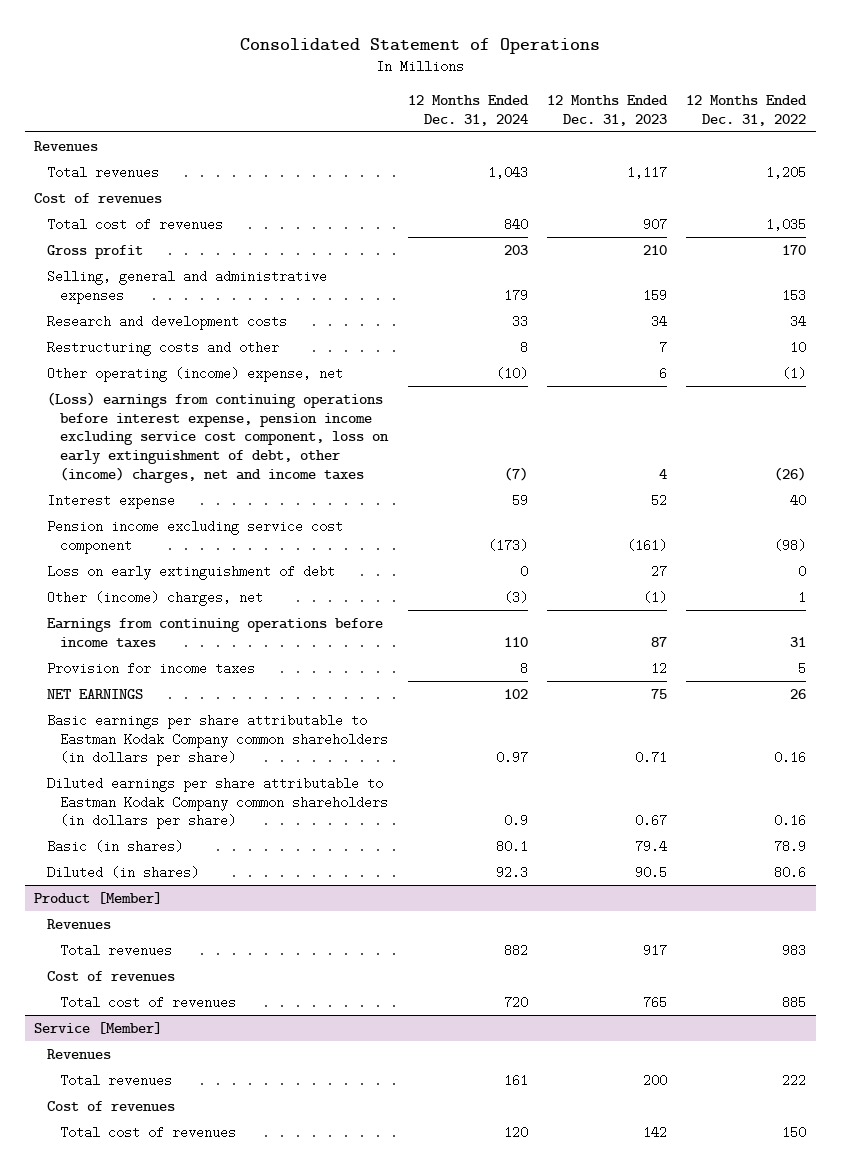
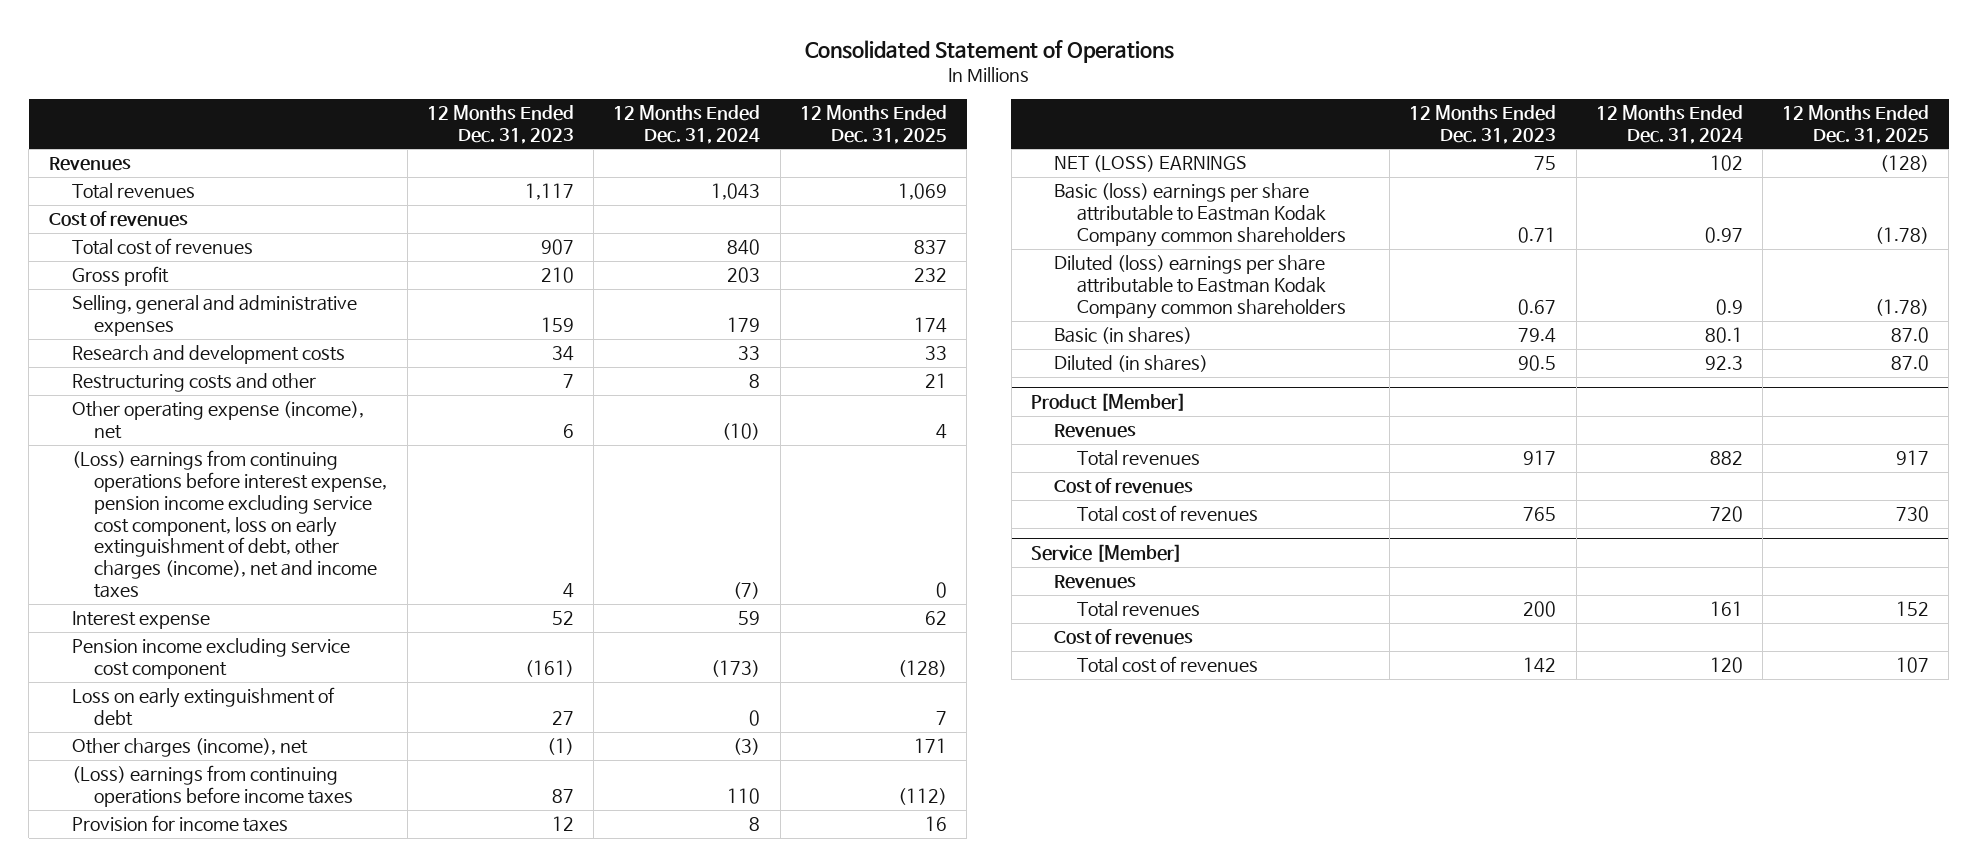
- | 12 Months Ended Dec. 31, 2024 | 12 Months Ended Dec. 31, 2023 | 12 Months Ended Dec. 31, 2022
+ | 12 Months Ended Dec. 31, 2023 | 12 Months Ended Dec. 31, 2024 | 12 Months Ended Dec. 31, 2025
- Other operating (income) expense, net | (10) | 6 | (1)
- (Loss) earnings from continuing operations before interest expense, pension income excluding service cost component, loss on early extinguishment of debt, other (income) charges, net and income taxes | (7) | 4 | (26)
+ Other operating expense (income), net | 6 | (10) | 4
+ (Loss) earnings from continuing operations before interest expense, pension income excluding service cost component, loss on early extinguishment of debt, other charges (income), net and income taxes | 4 | (7) | 0
- Other (income) charges, net | (3) | (1) | 1
- Earnings from continuing operations before income taxes | 110 | 87 | 31
+ Other charges (income), net | (1) | (3) | 171
+ (Loss) earnings from continuing operations before income taxes | 87 | 110 | (112)
- NET EARNINGS | 102 | 75 | 26
- Basic earnings per share attributable to Eastman Kodak Company common shareholders (in dollars per share) | 0.97 | 0.71 | 0.16
- Diluted earnings per share attributable to Eastman Kodak Company common shareholders (in dollars per share) | 0.9 | 0.67 | 0.16
+ NET (LOSS) EARNINGS | 75 | 102 | (128)
+ Basic (loss) earnings per share attributable to Eastman Kodak Company common shareholders | 0.71 | 0.97 | (1.78)
+ Diluted (loss) earnings per share attributable to Eastman Kodak Company common shareholders | 0.67 | 0.9 | (1.78)

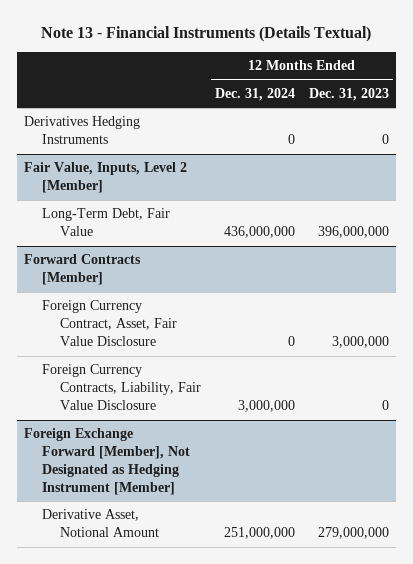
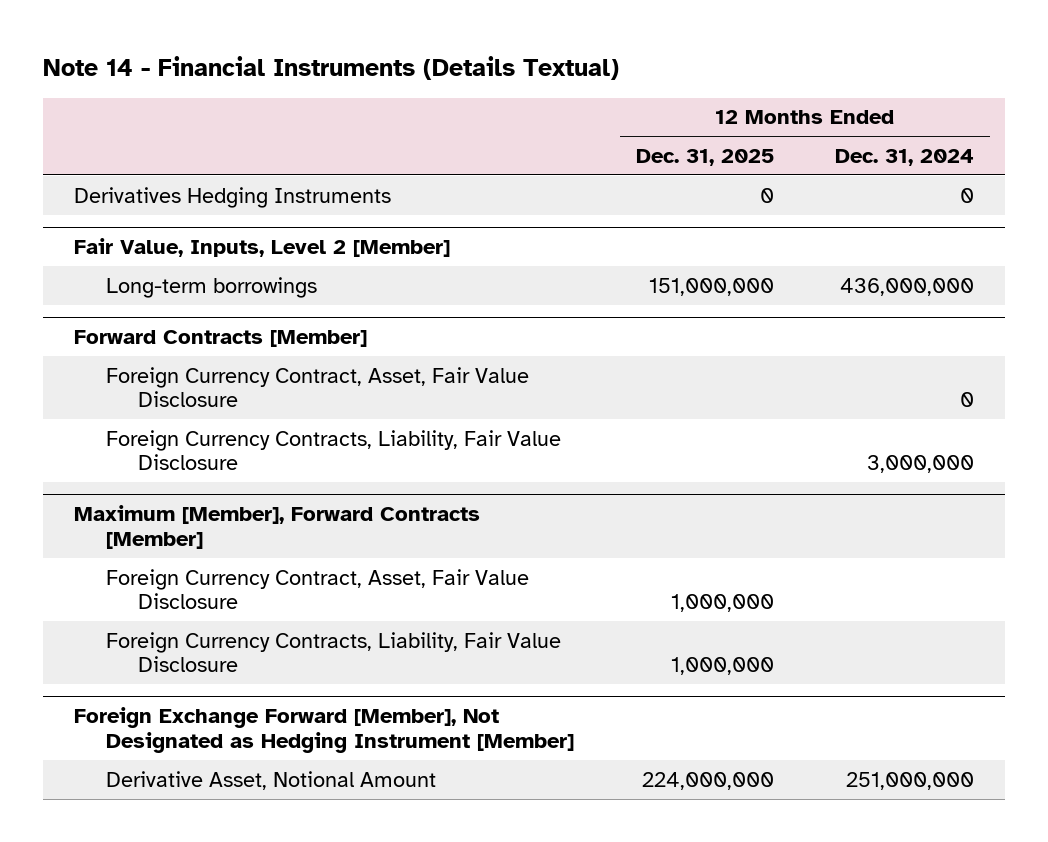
- Note 13 - Financial Instruments (Details Textual)
+ Note 14 - Financial Instruments (Details Textual)
- | 12 Months Ended Dec. 31, 2024 | 12 Months Ended Dec. 31, 2023
+ | 12 Months Ended Dec. 31, 2025 | 12 Months Ended Dec. 31, 2024
@ Fair Value, Inputs, Level 2 [Member]
- Long-Term Debt, Fair Value | 436,000,000 | 396,000,000
+ Long-term borrowings | 151,000,000 | 436,000,000
+ Maximum [Member], Forward Contracts [Member]
+ Foreign Currency Contract, Asset, Fair Value Disclosure | 1,000,000 |
+ Foreign Currency Contracts, Liability, Fair Value Disclosure | 1,000,000 |

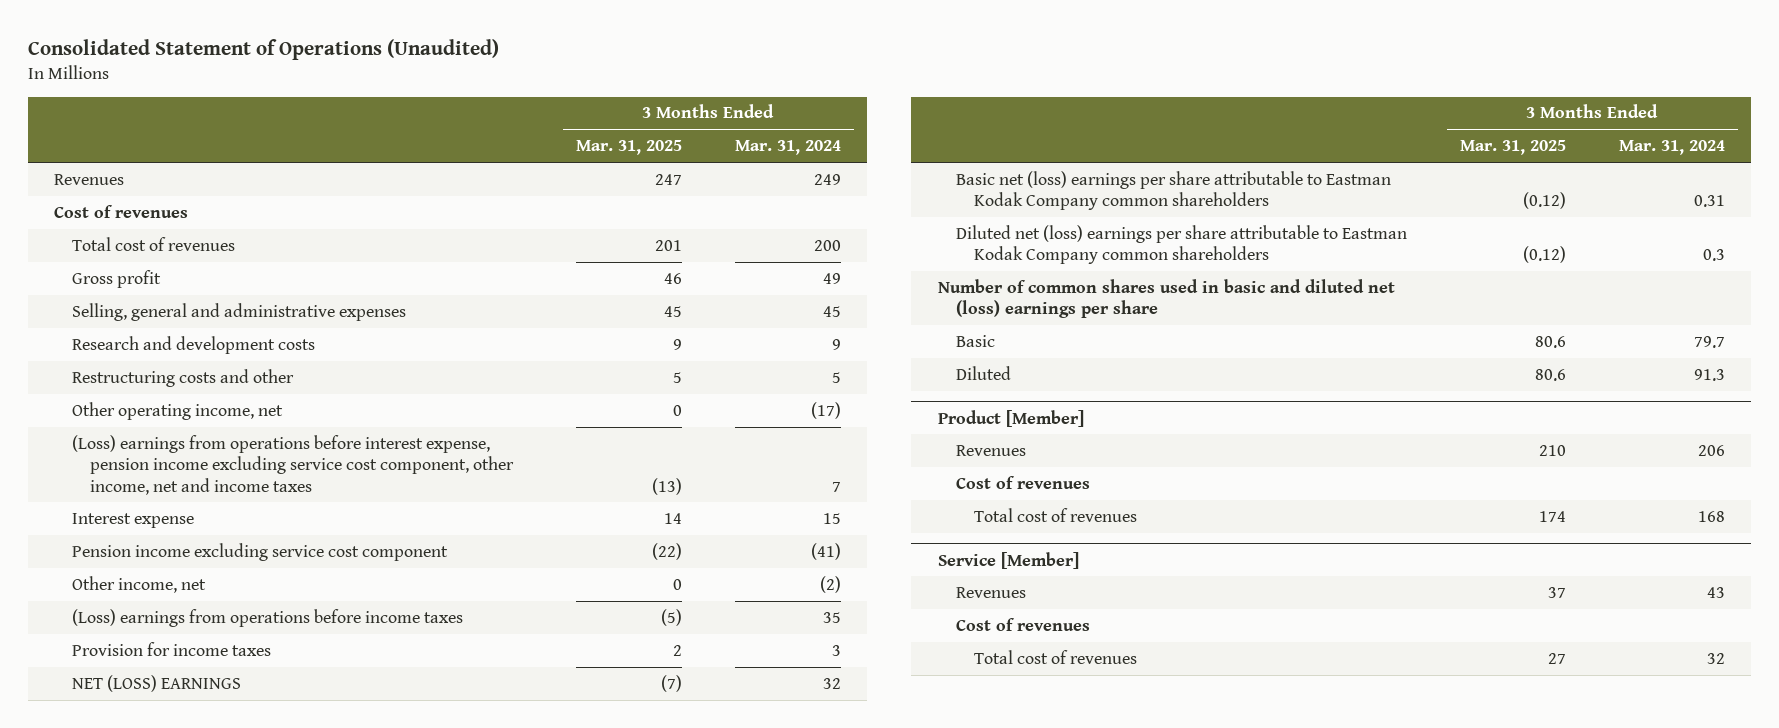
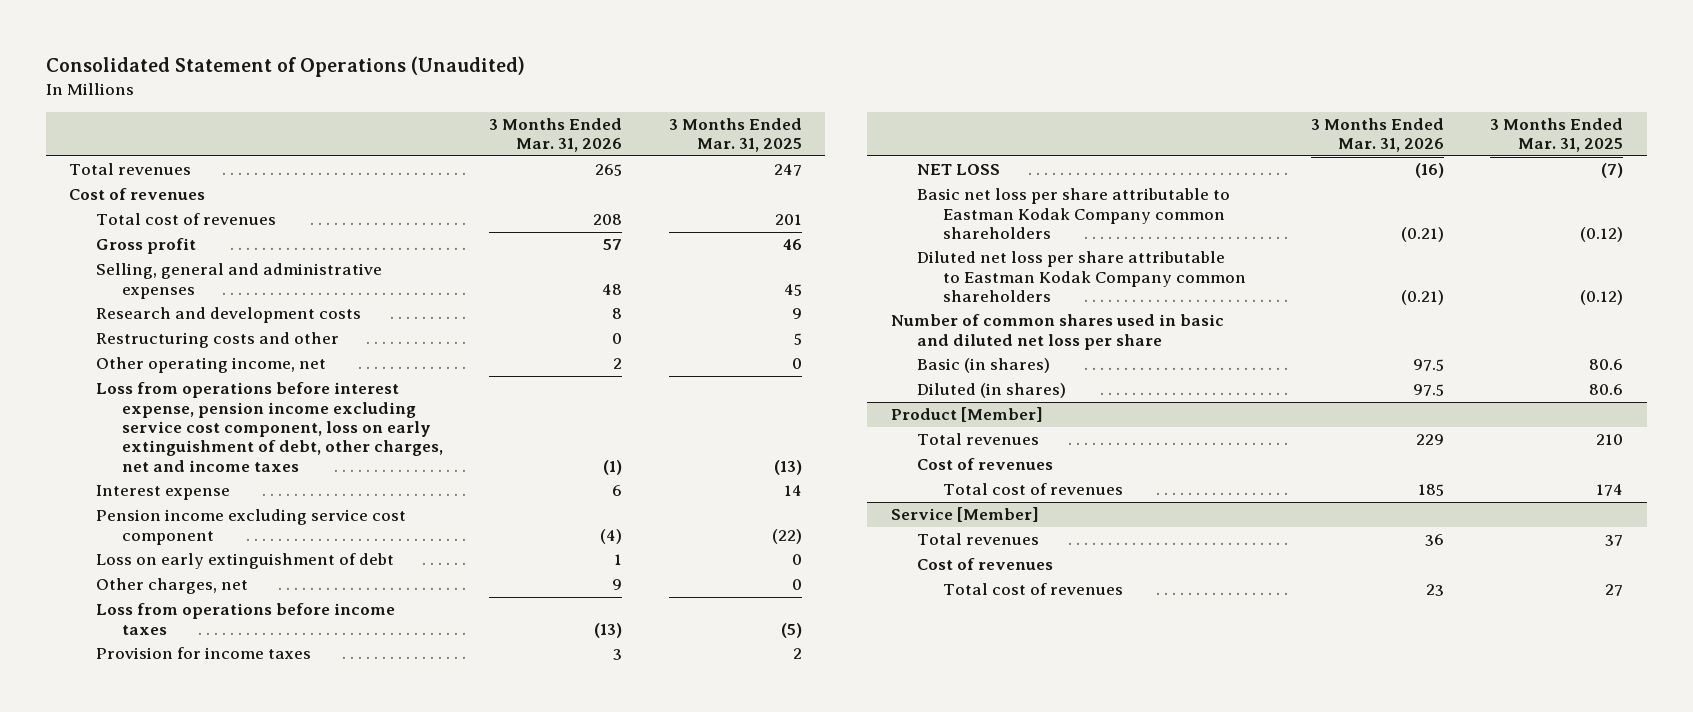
- | 3 Months Ended Mar. 31, 2025 | 3 Months Ended Mar. 31, 2024
+ | 3 Months Ended Mar. 31, 2026 | 3 Months Ended Mar. 31, 2025
- Revenues | 247 | 249
+ Total revenues | 265 | 247
- (Loss) earnings from operations before interest expense, pension income excluding service cost component, other income, net and income taxes | (13) | 7
+ Loss from operations before interest expense, pension income excluding service cost component, loss on early extinguishment of debt, other charges, net and income taxes | (1) | (13)
- Other income, net | 0 | (2)
- (Loss) earnings from operations before income taxes | (5) | 35
+ Loss on early extinguishment of debt | 1 | 0
+ Other charges, net | 9 | 0
+ Loss from operations before income taxes | (13) | (5)
- NET (LOSS) EARNINGS | (7) | 32
- Basic net (loss) earnings per share attributable to Eastman Kodak Company common shareholders | (0.12) | 0.31
- Diluted net (loss) earnings per share attributable to Eastman Kodak Company common shareholders | (0.12) | 0.3
- Number of common shares used in basic and diluted net (loss) earnings per share
- Basic | 80.6 | 79.7
- Diluted | 80.6 | 91.3
+ NET LOSS | (16) | (7)
+ Basic net loss per share attributable to Eastman Kodak Company common shareholders | (0.21) | (0.12)
+ Diluted net loss per share attributable to Eastman Kodak Company common shareholders | (0.21) | (0.12)
+ Number of common shares used in basic and diluted net loss per share
+ Basic (in shares) | 97.5 | 80.6
+ Diluted (in shares) | 97.5 | 80.6
@ Product [Member]
- Revenues | 210 | 206
+ Total revenues | 229 | 210
@ Service [Member]
- Revenues | 37 | 43
+ Total revenues | 36 | 37

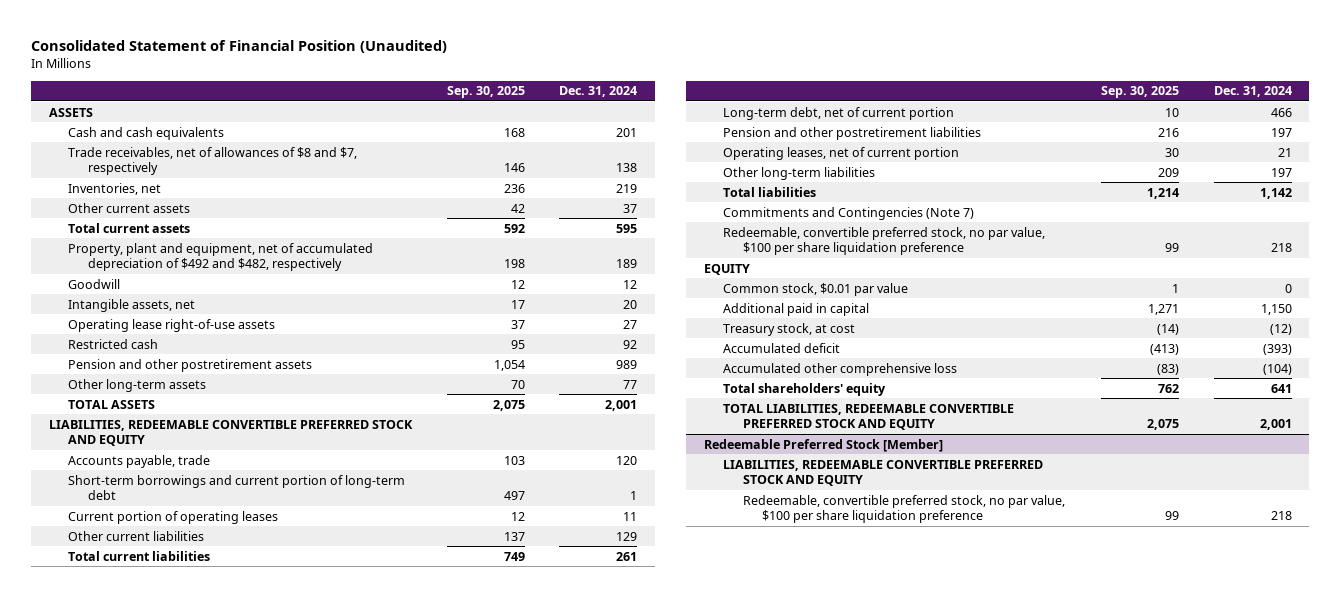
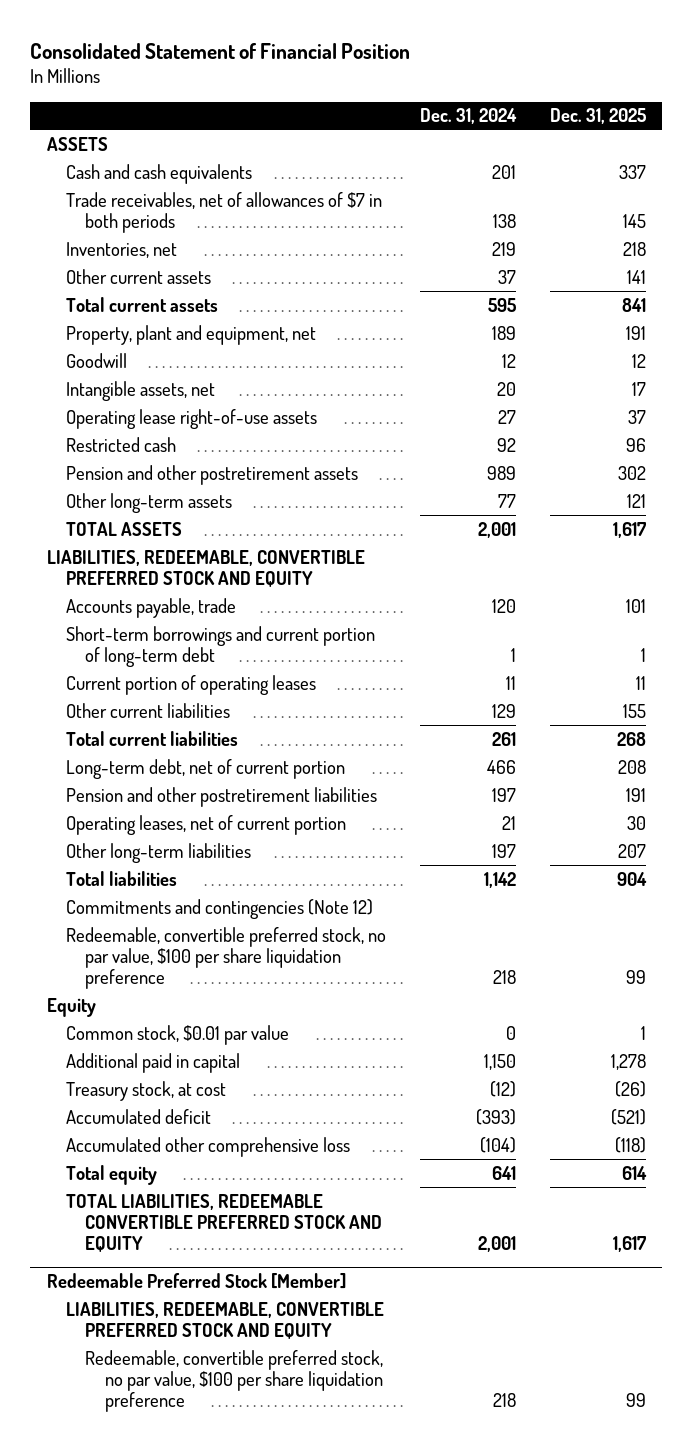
- Consolidated Statement of Financial Position (Unaudited)
+ Consolidated Statement of Financial Position
- | Sep. 30, 2025 | Dec. 31, 2024
+ | Dec. 31, 2024 | Dec. 31, 2025
- Trade receivables, net of allowances of $8 and $7, respectively | 146 | 138
+ Trade receivables, net of allowances of $7 in both periods | 138 | 145
- Property, plant and equipment, net of accumulated depreciation of $492 and $482, respectively | 198 | 189
+ Property, plant and equipment, net | 189 | 191
- LIABILITIES, REDEEMABLE CONVERTIBLE PREFERRED STOCK AND EQUITY
+ LIABILITIES, REDEEMABLE, CONVERTIBLE PREFERRED STOCK AND EQUITY
- Commitments and Contingencies (Note 7)
+ Commitments and contingencies (Note 12)
- EQUITY
+ Equity
- Total shareholders' equity | 762 | 641
+ Total equity | 641 | 614
@ Redeemable Preferred Stock [Member]
- LIABILITIES, REDEEMABLE CONVERTIBLE PREFERRED STOCK AND EQUITY
+ LIABILITIES, REDEEMABLE, CONVERTIBLE PREFERRED STOCK AND EQUITY

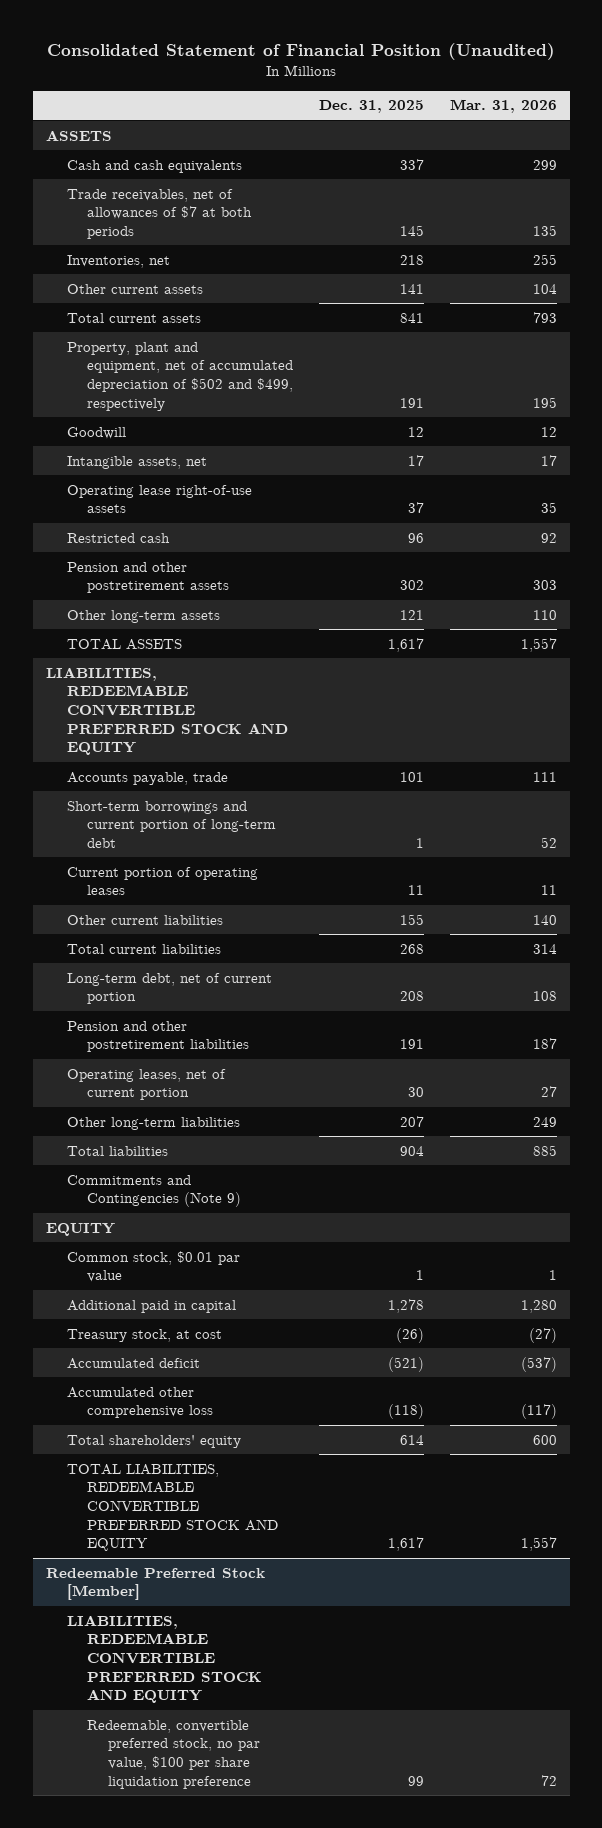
- Consolidated Statement of Financial Position
+ Consolidated Statement of Financial Position (Unaudited)
- | Dec. 31, 2024 | Dec. 31, 2025
+ | Dec. 31, 2025 | Mar. 31, 2026
- Trade receivables, net of allowances of $7 in both periods | 138 | 145
+ Trade receivables, net of allowances of $7 at both periods | 145 | 135
- Property, plant and equipment, net | 189 | 191
+ Property, plant and equipment, net of accumulated depreciation of $502 and $499, respectively | 191 | 195
- LIABILITIES, REDEEMABLE, CONVERTIBLE PREFERRED STOCK AND EQUITY
+ LIABILITIES, REDEEMABLE CONVERTIBLE PREFERRED STOCK AND EQUITY
- Commitments and contingencies (Note 12)
- Redeemable, convertible preferred stock, no par value, $100 per share liquidation preference | 218 | 99
- Equity
+ Commitments and Contingencies (Note 9)
+ EQUITY
- Total equity | 641 | 614
+ Total shareholders' equity | 614 | 600
@ Redeemable Preferred Stock [Member]
- LIABILITIES, REDEEMABLE, CONVERTIBLE PREFERRED STOCK AND EQUITY
+ LIABILITIES, REDEEMABLE CONVERTIBLE PREFERRED STOCK AND EQUITY

